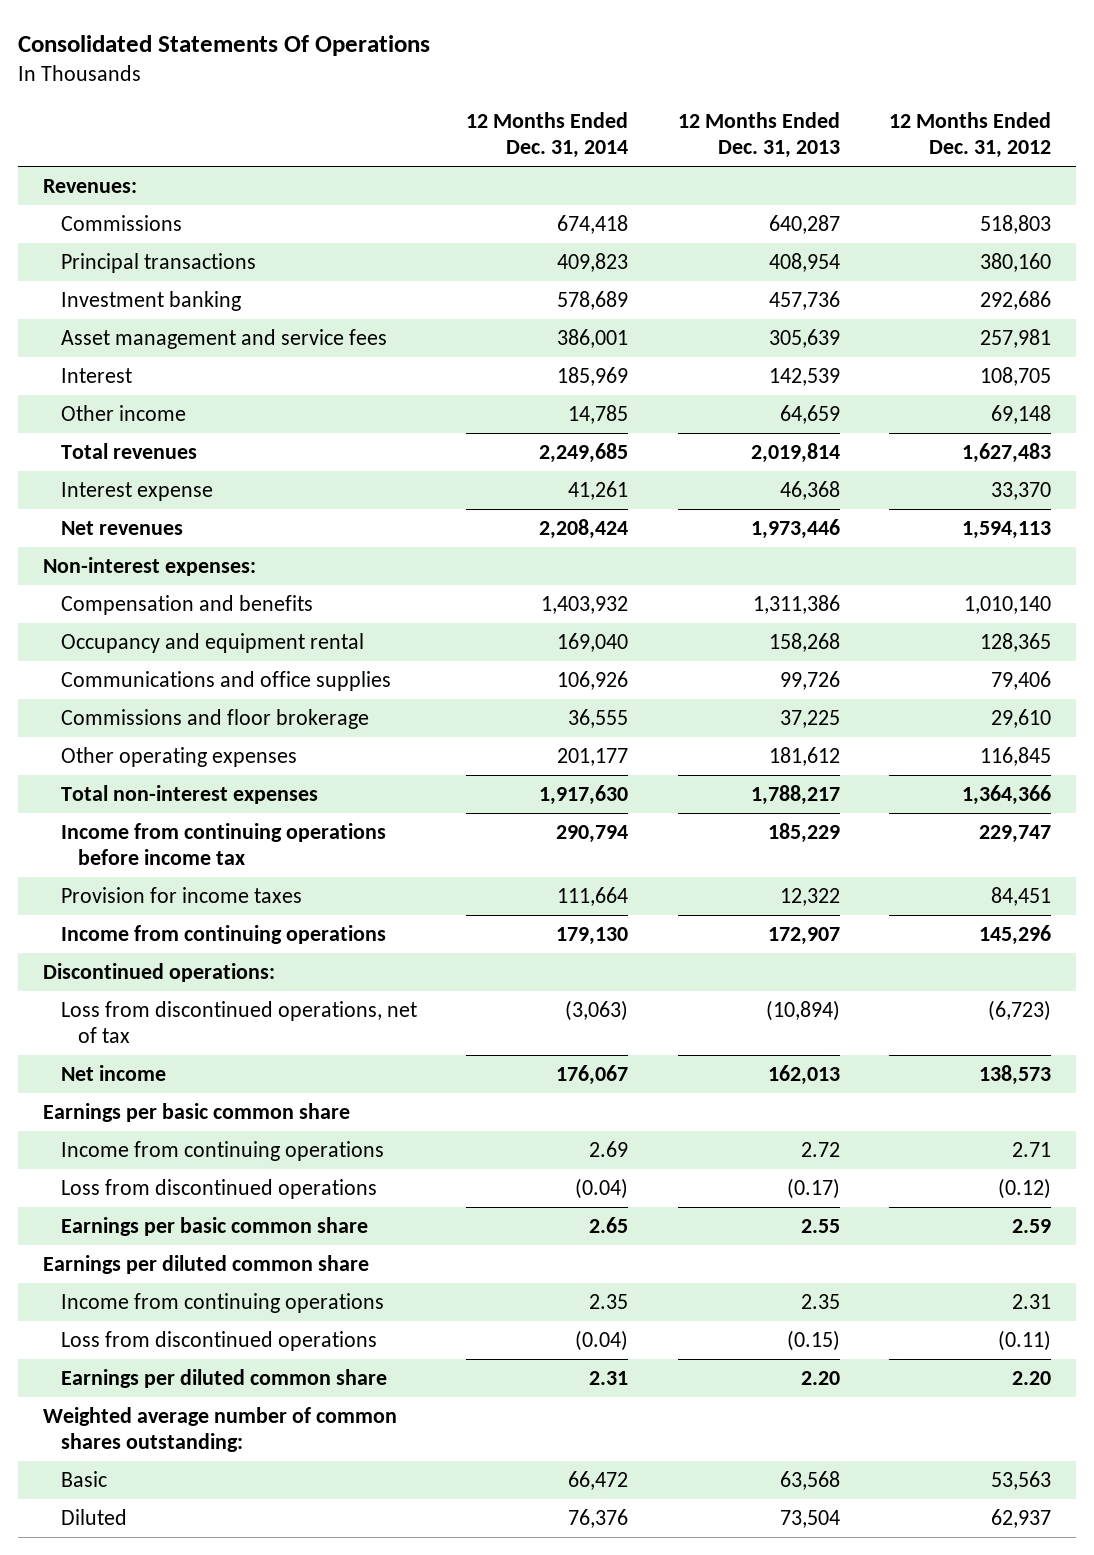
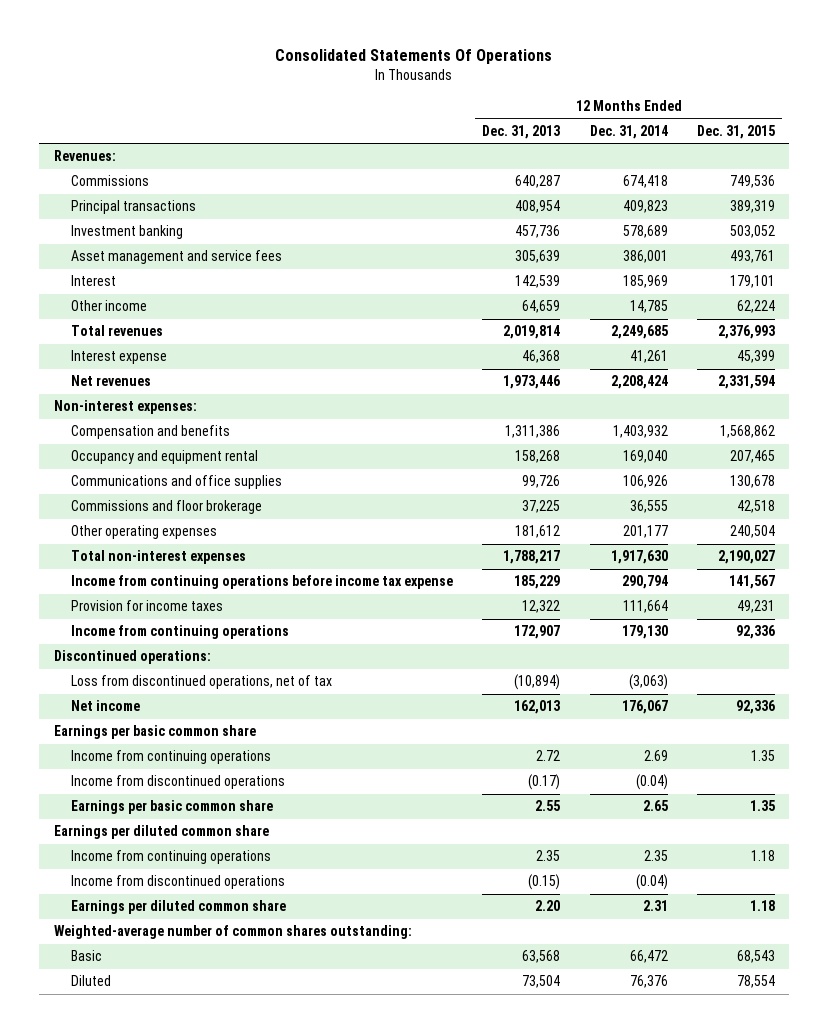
- | 12 Months Ended Dec. 31, 2014 | 12 Months Ended Dec. 31, 2013 | 12 Months Ended Dec. 31, 2012
+ | 12 Months Ended Dec. 31, 2013 | 12 Months Ended Dec. 31, 2014 | 12 Months Ended Dec. 31, 2015
- Income from continuing operations before income tax | 290,794 | 185,229 | 229,747
+ Income from continuing operations before income tax expense | 185,229 | 290,794 | 141,567
- Loss from discontinued operations | (0.04) | (0.17) | (0.12)
+ Income from discontinued operations | (0.17) | (0.04) |
- Loss from discontinued operations | (0.04) | (0.15) | (0.11)
+ Income from discontinued operations | (0.15) | (0.04) |
- Weighted average number of common shares outstanding:
+ Weighted-average number of common shares outstanding:

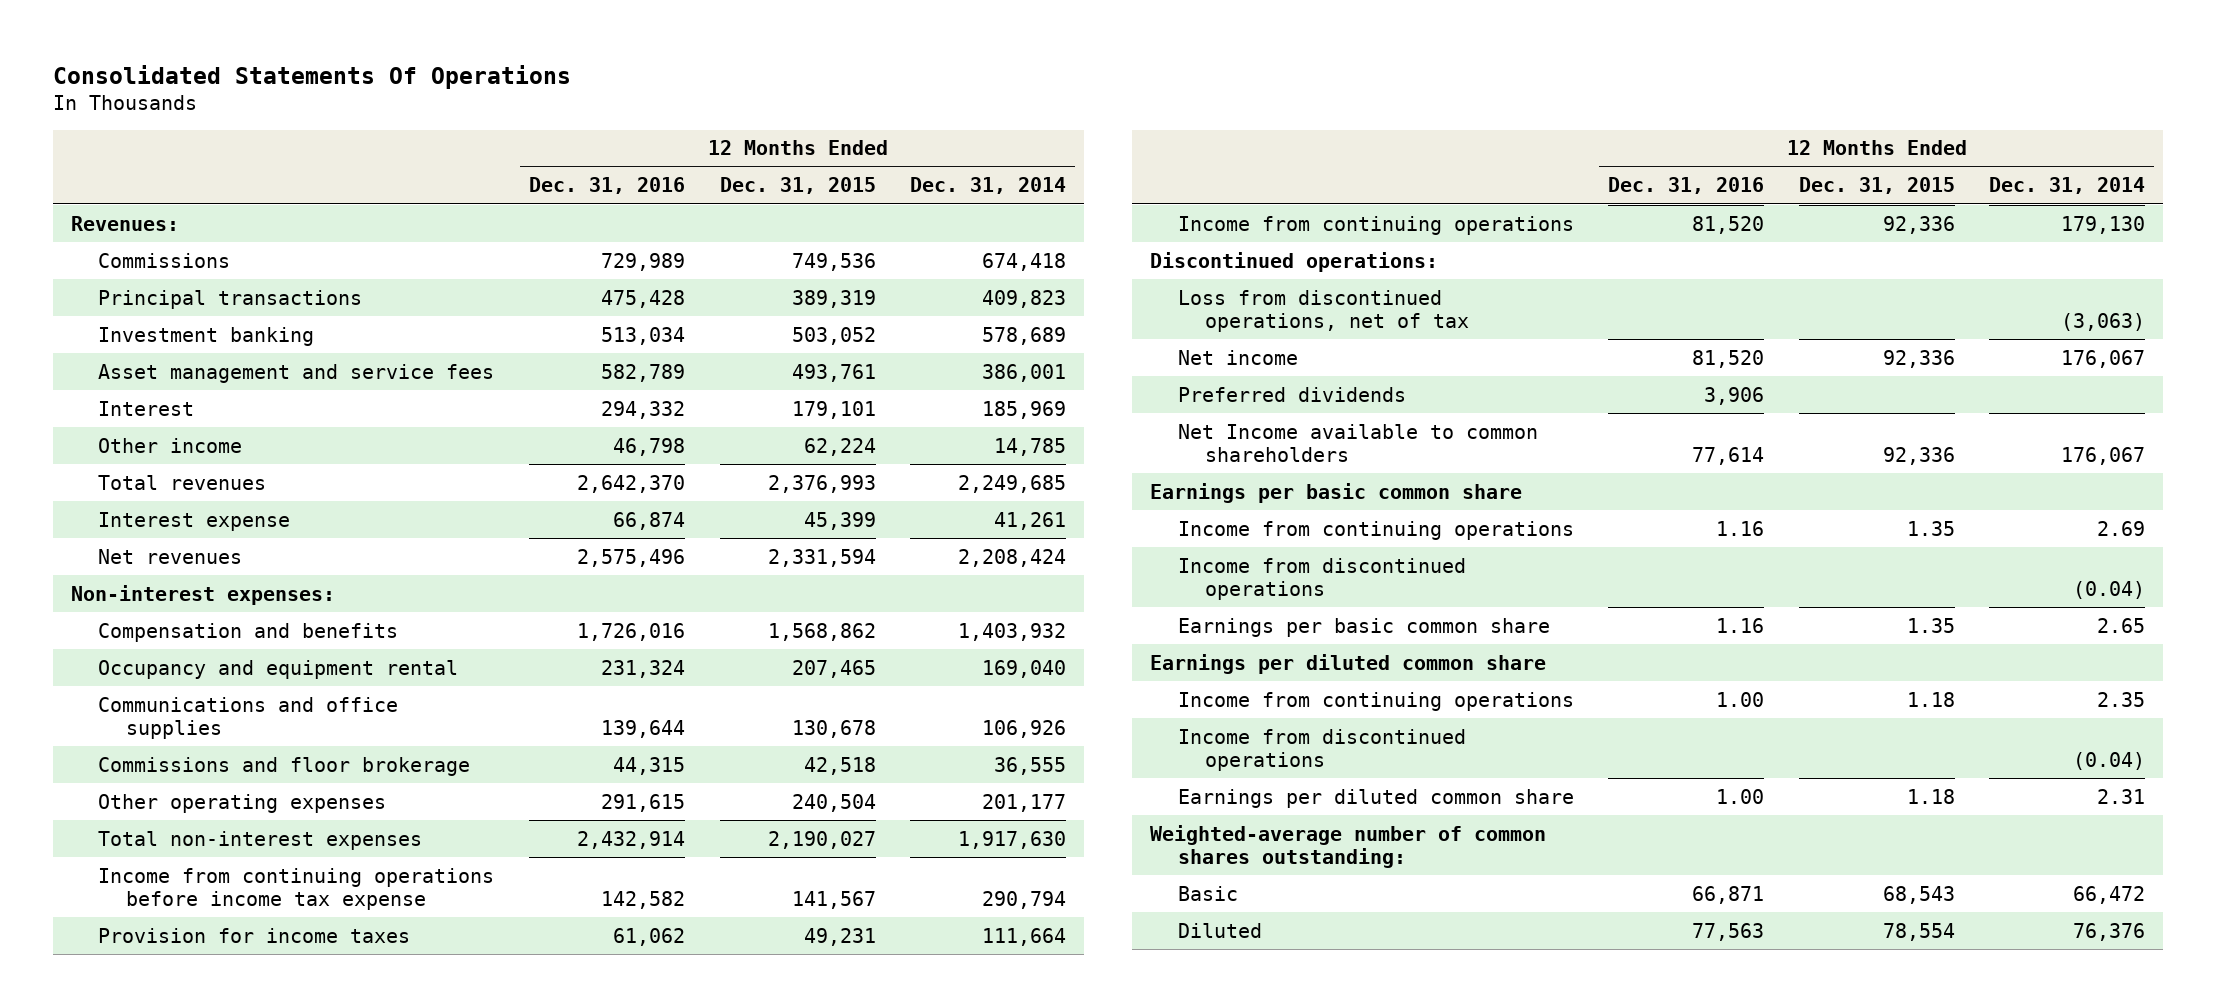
- | 12 Months Ended Dec. 31, 2013 | 12 Months Ended Dec. 31, 2014 | 12 Months Ended Dec. 31, 2015
+ | 12 Months Ended Dec. 31, 2016 | 12 Months Ended Dec. 31, 2015 | 12 Months Ended Dec. 31, 2014
+ Preferred dividends | 3,906 | |
+ Net Income available to common shareholders | 77,614 | 92,336 | 176,067

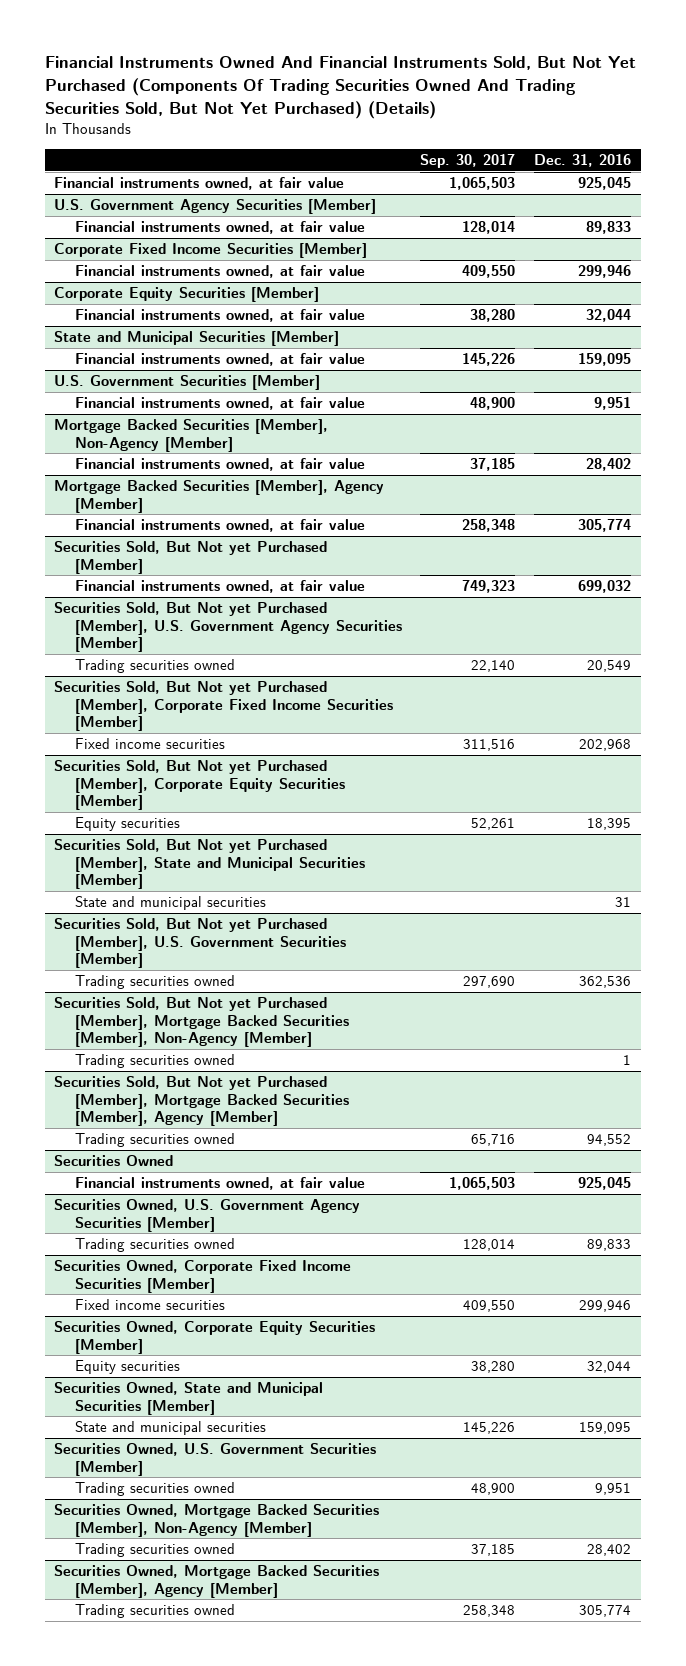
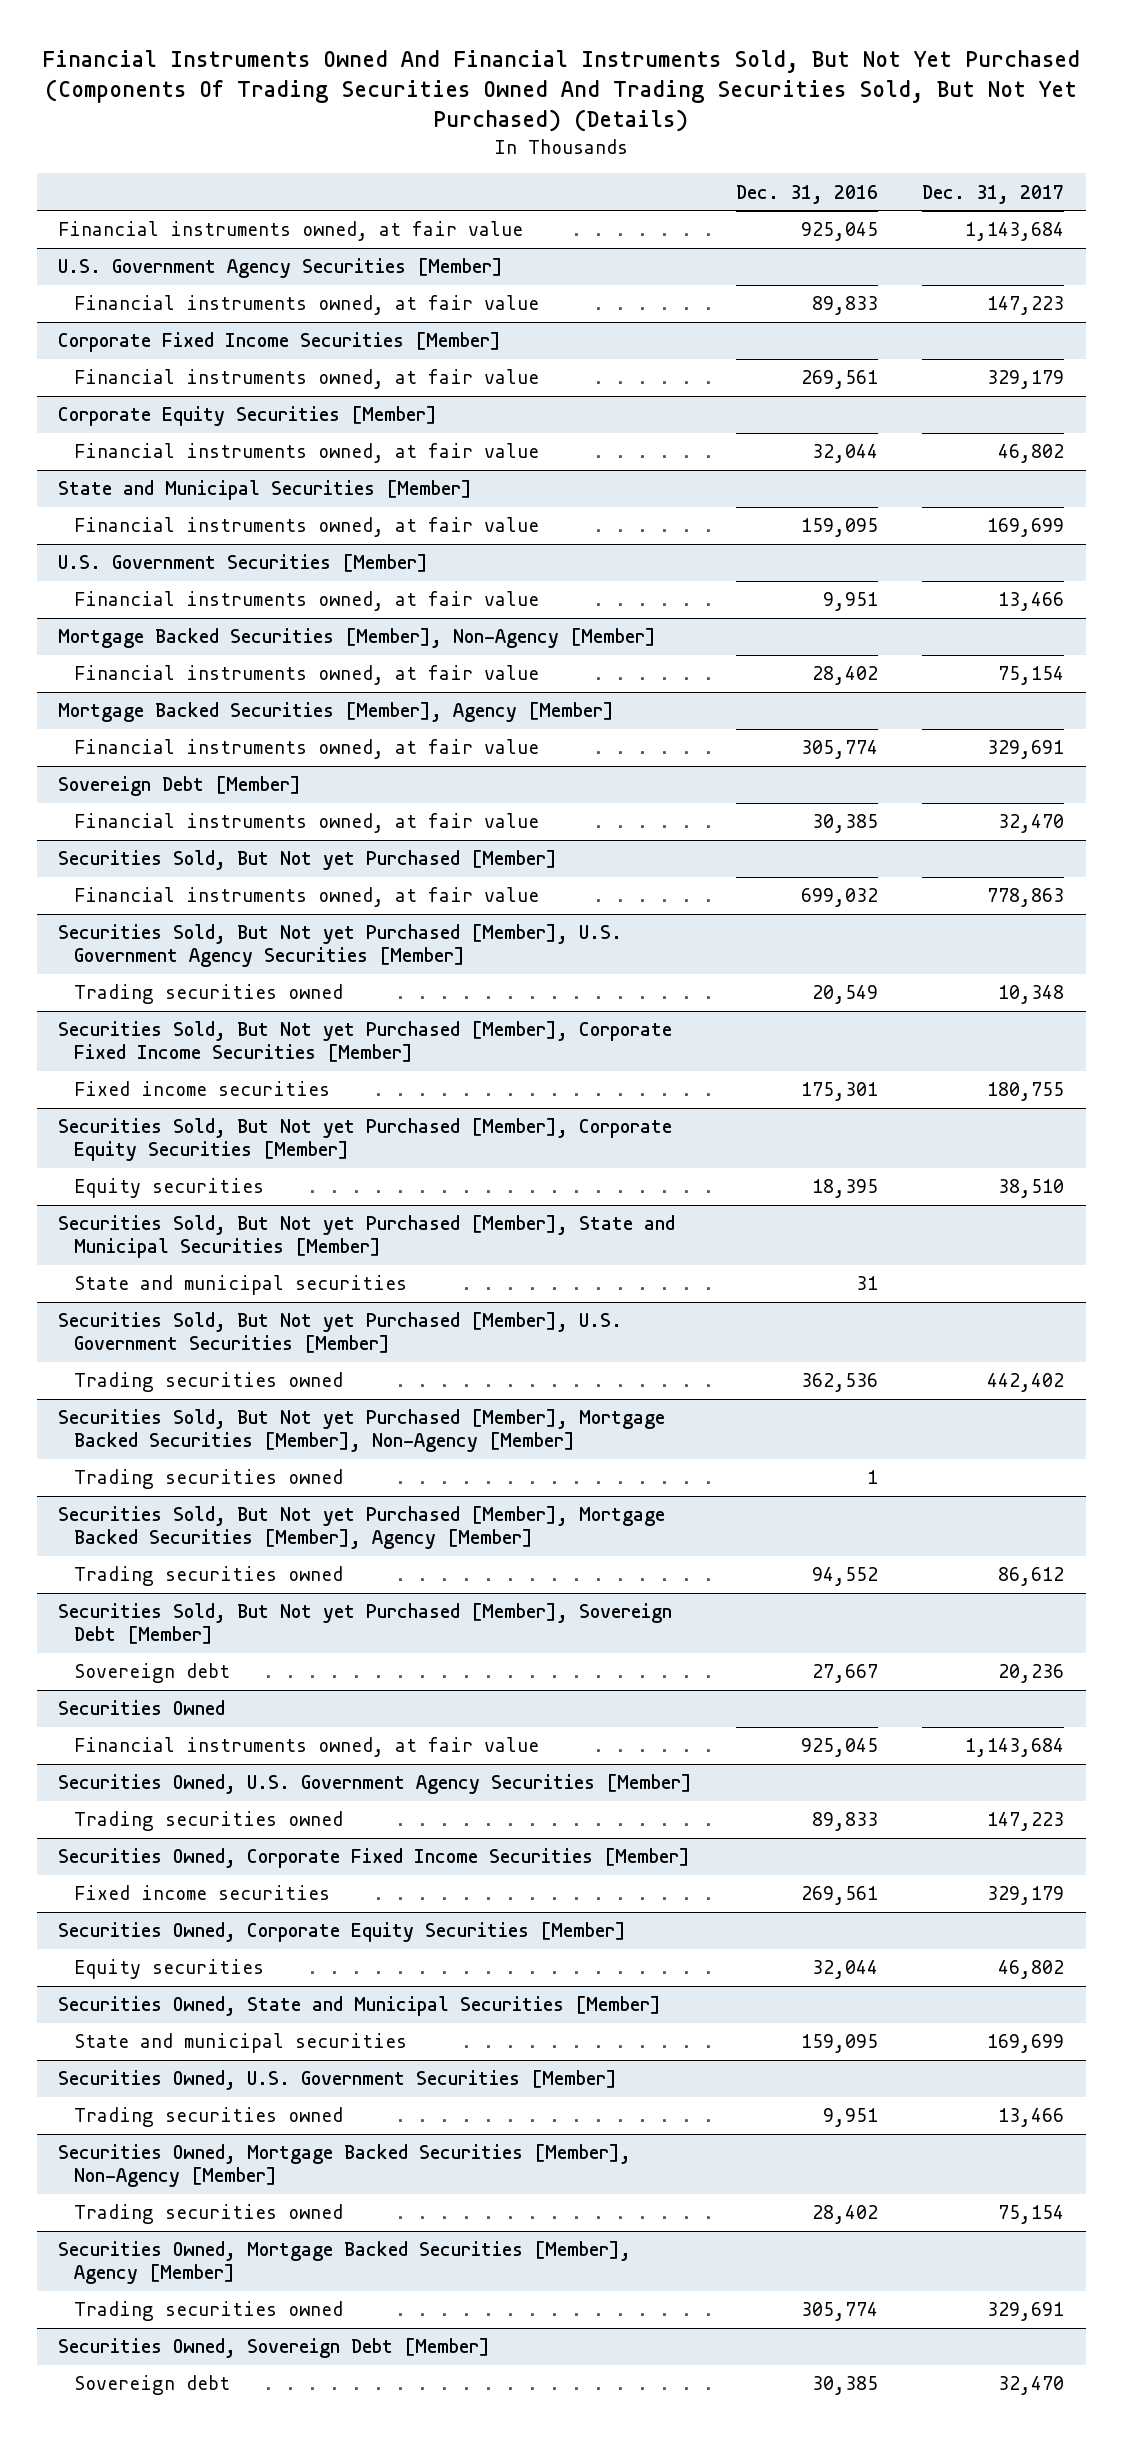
- | Sep. 30, 2017 | Dec. 31, 2016
+ | Dec. 31, 2016 | Dec. 31, 2017
@ Corporate Fixed Income Securities [Member]
- Financial instruments owned, at fair value | 409,550 | 299,946
+ Financial instruments owned, at fair value | 269,561 | 329,179
+ Sovereign Debt [Member]
+ Financial instruments owned, at fair value | 30,385 | 32,470
@ Securities Sold, But Not yet Purchased [Member], Corporate Fixed Income Securities [Member]
- Fixed income securities | 311,516 | 202,968
+ Fixed income securities | 175,301 | 180,755
+ Securities Sold, But Not yet Purchased [Member], Sovereign Debt [Member]
+ Sovereign debt | 27,667 | 20,236
@ Securities Owned, Corporate Fixed Income Securities [Member]
- Fixed income securities | 409,550 | 299,946
+ Fixed income securities | 269,561 | 329,179
+ Securities Owned, Sovereign Debt [Member]
+ Sovereign debt | 30,385 | 32,470

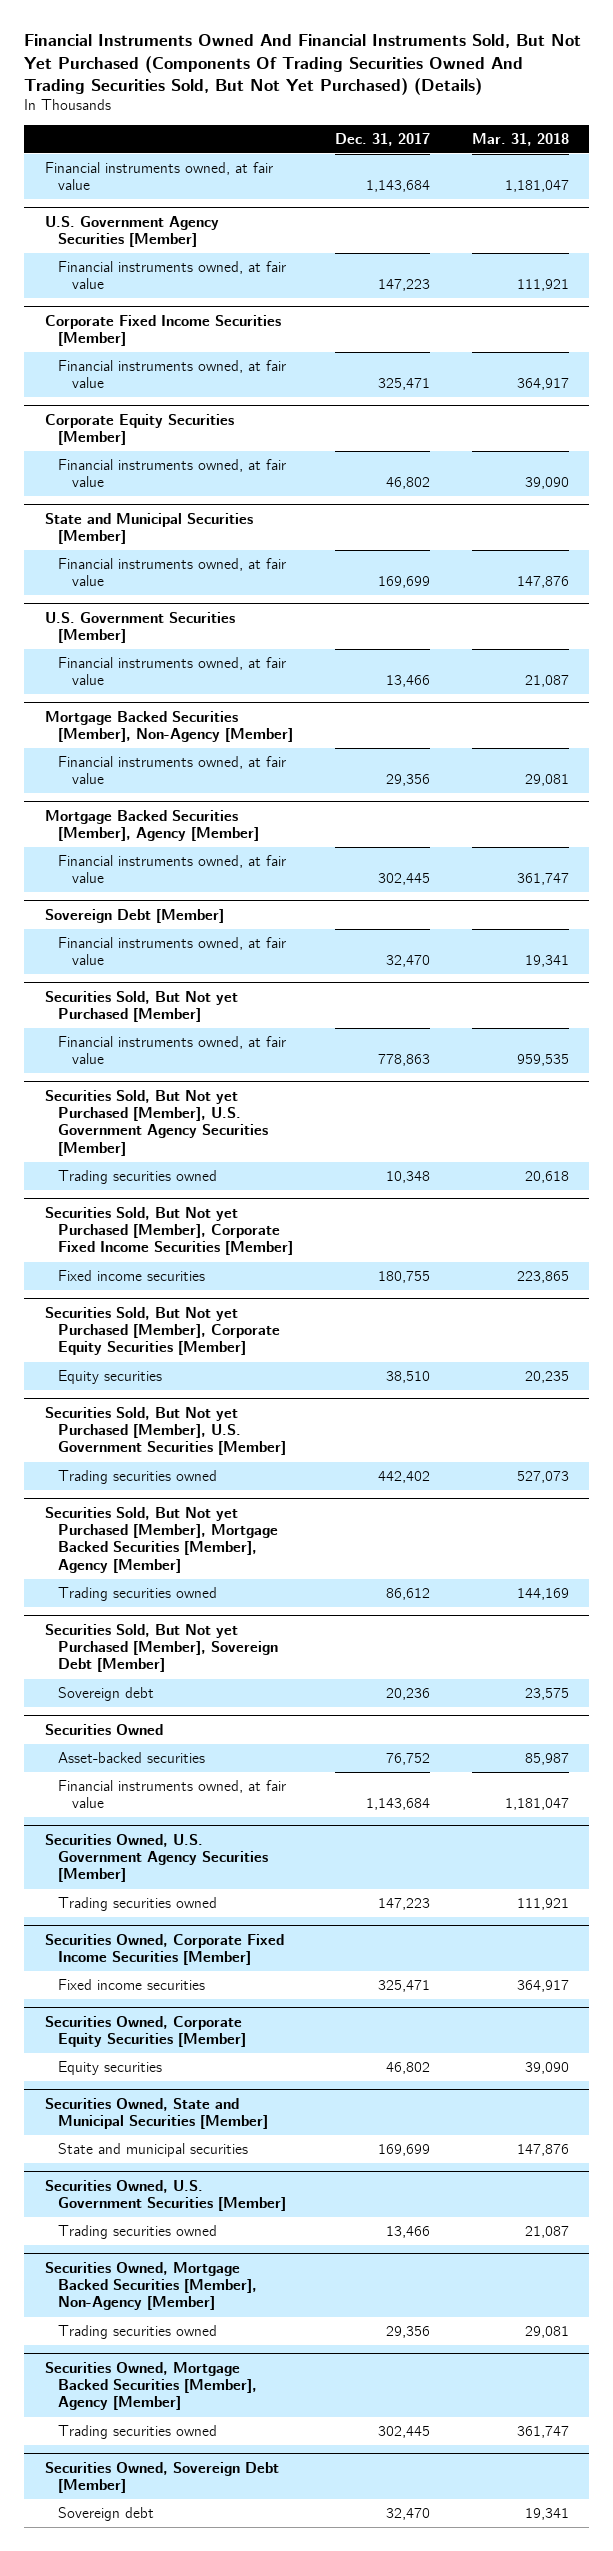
- | Dec. 31, 2016 | Dec. 31, 2017
+ | Dec. 31, 2017 | Mar. 31, 2018
@ Corporate Fixed Income Securities [Member]
- Financial instruments owned, at fair value | 269,561 | 329,179
+ Financial instruments owned, at fair value | 325,471 | 364,917
@ Mortgage Backed Securities [Member], Non-Agency [Member]
- Financial instruments owned, at fair value | 28,402 | 75,154
+ Financial instruments owned, at fair value | 29,356 | 29,081
@ Mortgage Backed Securities [Member], Agency [Member]
- Financial instruments owned, at fair value | 305,774 | 329,691
+ Financial instruments owned, at fair value | 302,445 | 361,747
- Securities Sold, But Not yet Purchased [Member], State and Municipal Securities [Member]
- State and municipal securities | 31 |
- Securities Sold, But Not yet Purchased [Member], Mortgage Backed Securities [Member], Non-Agency [Member]
- Trading securities owned | 1 |
@ Securities Owned
+ Asset-backed securities | 76,752 | 85,987
@ Securities Owned, Corporate Fixed Income Securities [Member]
- Fixed income securities | 269,561 | 329,179
+ Fixed income securities | 325,471 | 364,917
@ Securities Owned, Mortgage Backed Securities [Member], Non-Agency [Member]
- Trading securities owned | 28,402 | 75,154
+ Trading securities owned | 29,356 | 29,081
@ Securities Owned, Mortgage Backed Securities [Member], Agency [Member]
- Trading securities owned | 305,774 | 329,691
+ Trading securities owned | 302,445 | 361,747

